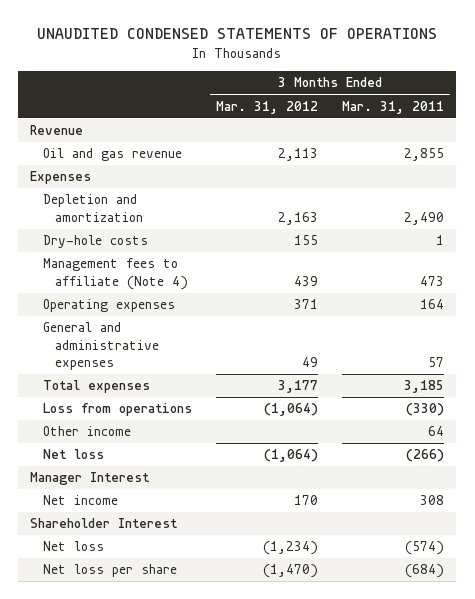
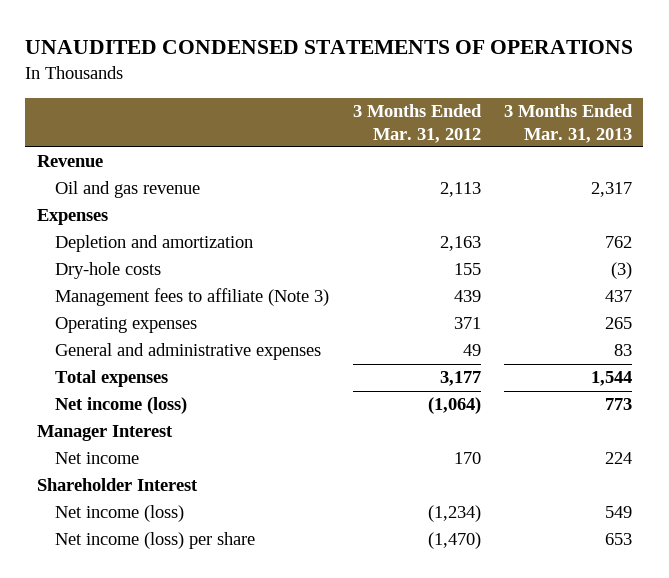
- | 3 Months Ended Mar. 31, 2012 | 3 Months Ended Mar. 31, 2011
+ | 3 Months Ended Mar. 31, 2012 | 3 Months Ended Mar. 31, 2013
- Management fees to affiliate (Note 4) | 439 | 473
+ Management fees to affiliate (Note 3) | 439 | 437
- Loss from operations | (1,064) | (330)
- Other income | | 64
- Net loss | (1,064) | (266)
+ Net income (loss) | (1,064) | 773
- Net loss | (1,234) | (574)
- Net loss per share | (1,470) | (684)
+ Net income (loss) | (1,234) | 549
+ Net income (loss) per share | (1,470) | 653

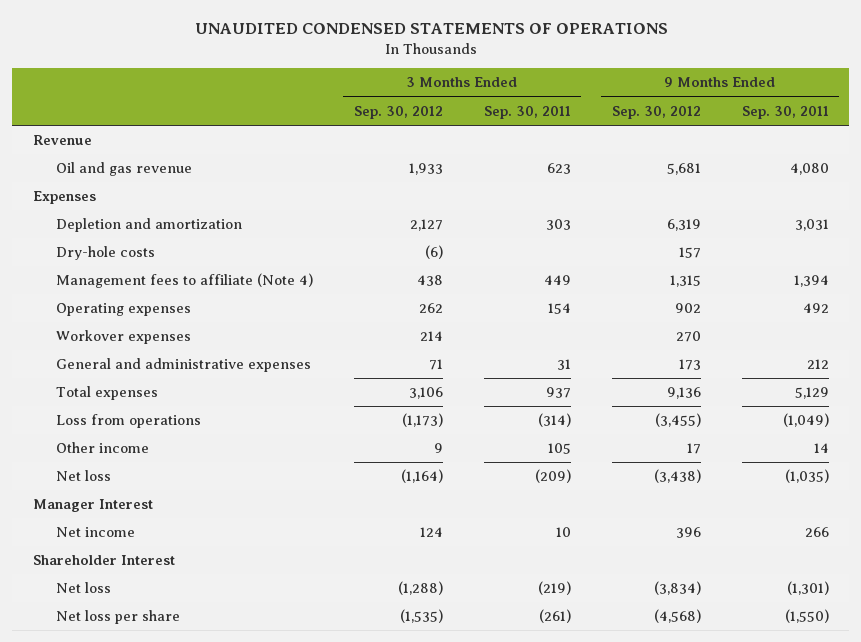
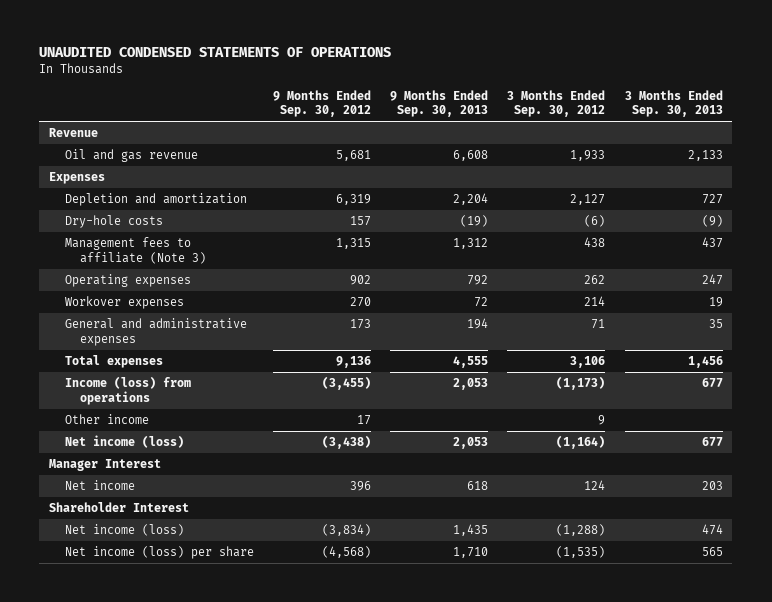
- | 3 Months Ended Sep. 30, 2012 | 3 Months Ended Sep. 30, 2011 | 9 Months Ended Sep. 30, 2012 | 9 Months Ended Sep. 30, 2011
+ | 9 Months Ended Sep. 30, 2012 | 9 Months Ended Sep. 30, 2013 | 3 Months Ended Sep. 30, 2012 | 3 Months Ended Sep. 30, 2013
- Management fees to affiliate (Note 4) | 438 | 449 | 1,315 | 1,394
+ Management fees to affiliate (Note 3) | 1,315 | 1,312 | 438 | 437
- Loss from operations | (1,173) | (314) | (3,455) | (1,049)
+ Income (loss) from operations | (3,455) | 2,053 | (1,173) | 677
- Net loss | (1,164) | (209) | (3,438) | (1,035)
+ Net income (loss) | (3,438) | 2,053 | (1,164) | 677
- Net loss | (1,288) | (219) | (3,834) | (1,301)
- Net loss per share | (1,535) | (261) | (4,568) | (1,550)
+ Net income (loss) | (3,834) | 1,435 | (1,288) | 474
+ Net income (loss) per share | (4,568) | 1,710 | (1,535) | 565

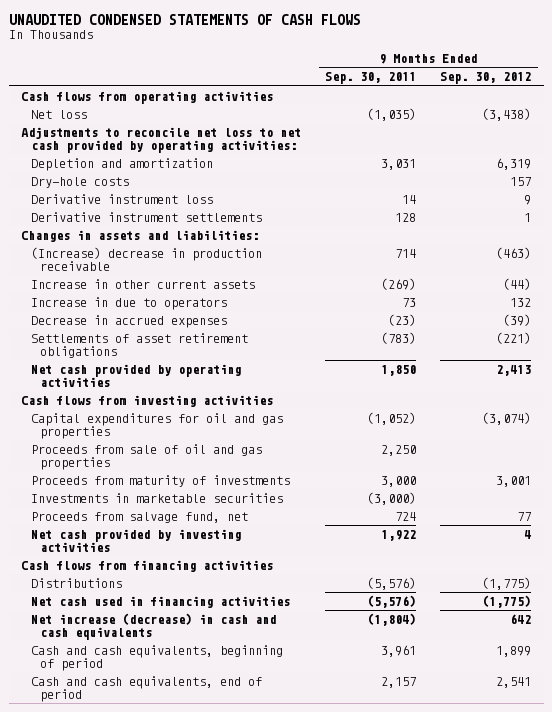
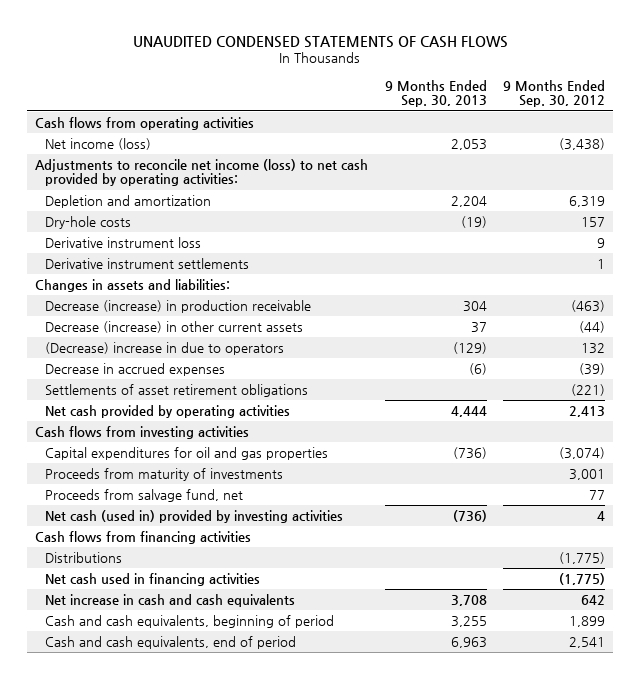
- | 9 Months Ended Sep. 30, 2011 | 9 Months Ended Sep. 30, 2012
+ | 9 Months Ended Sep. 30, 2013 | 9 Months Ended Sep. 30, 2012
- Net loss | (1,035) | (3,438)
- Adjustments to reconcile net loss to net cash provided by operating activities:
+ Net income (loss) | 2,053 | (3,438)
+ Adjustments to reconcile net income (loss) to net cash provided by operating activities:
- (Increase) decrease in production receivable | 714 | (463)
- Increase in other current assets | (269) | (44)
- Increase in due to operators | 73 | 132
+ Decrease (increase) in production receivable | 304 | (463)
+ Decrease (increase) in other current assets | 37 | (44)
+ (Decrease) increase in due to operators | (129) | 132
- Proceeds from sale of oil and gas properties | 2,250 |
- Investments in marketable securities | (3,000) |
- Net cash provided by investing activities | 1,922 | 4
+ Net cash (used in) provided by investing activities | (736) | 4
- Net increase (decrease) in cash and cash equivalents | (1,804) | 642
+ Net increase in cash and cash equivalents | 3,708 | 642

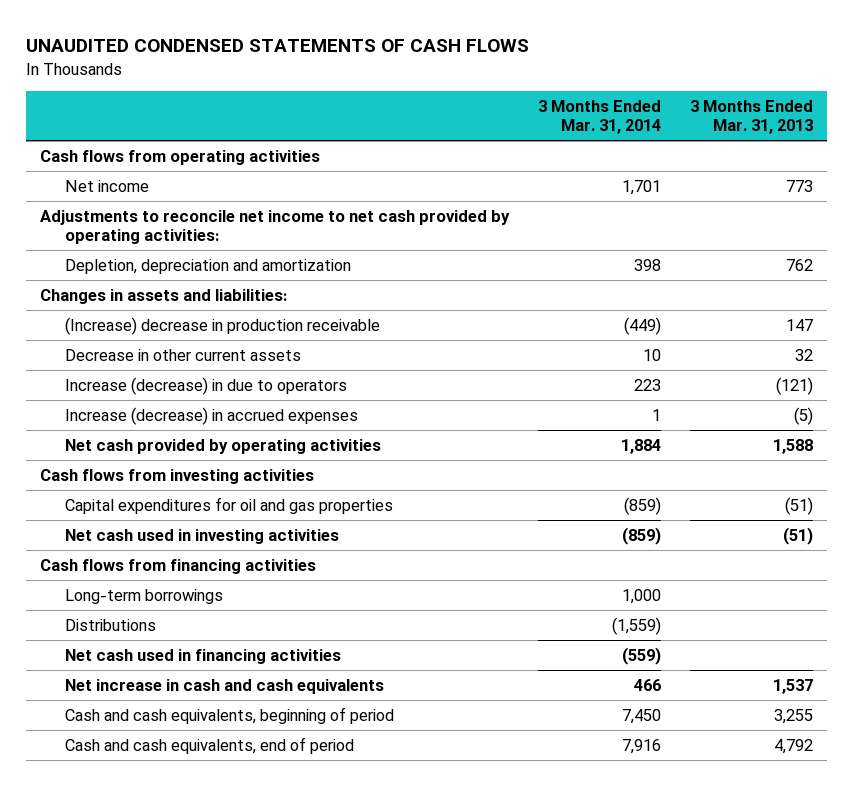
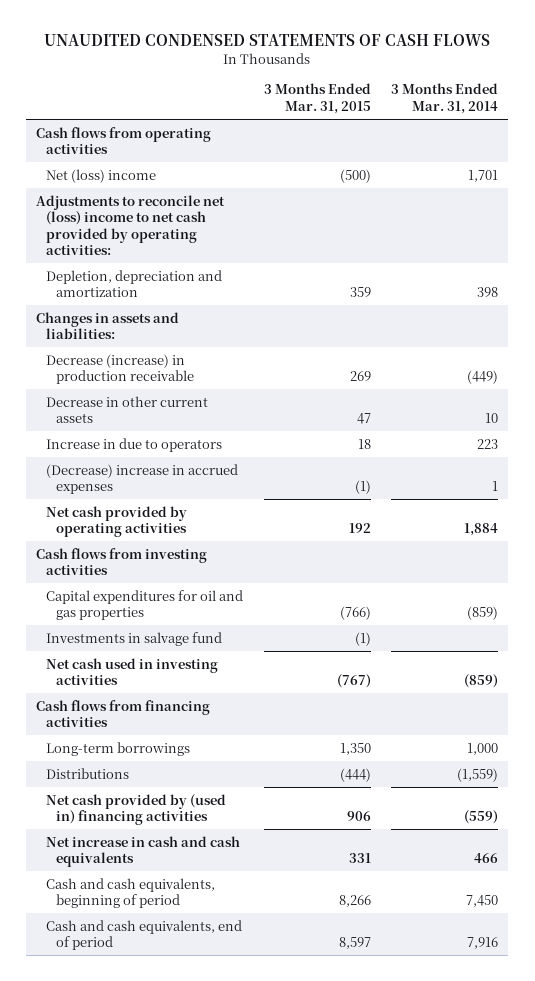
- | 3 Months Ended Mar. 31, 2014 | 3 Months Ended Mar. 31, 2013
+ | 3 Months Ended Mar. 31, 2015 | 3 Months Ended Mar. 31, 2014
- Net income | 1,701 | 773
- Adjustments to reconcile net income to net cash provided by operating activities:
+ Net (loss) income | (500) | 1,701
+ Adjustments to reconcile net (loss) income to net cash provided by operating activities:
- (Increase) decrease in production receivable | (449) | 147
+ Decrease (increase) in production receivable | 269 | (449)
- Increase (decrease) in due to operators | 223 | (121)
- Increase (decrease) in accrued expenses | 1 | (5)
+ Increase in due to operators | 18 | 223
+ (Decrease) increase in accrued expenses | (1) | 1
+ Investments in salvage fund | (1) |
- Net cash used in financing activities | (559) |
+ Net cash provided by (used in) financing activities | 906 | (559)

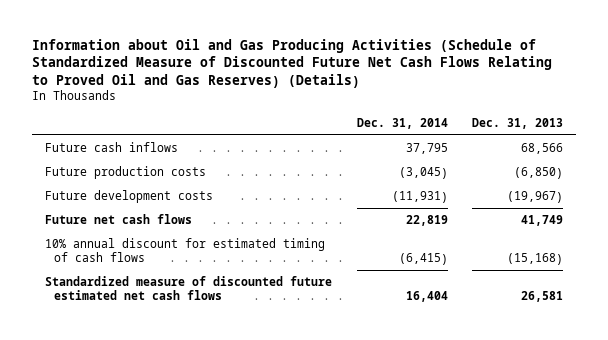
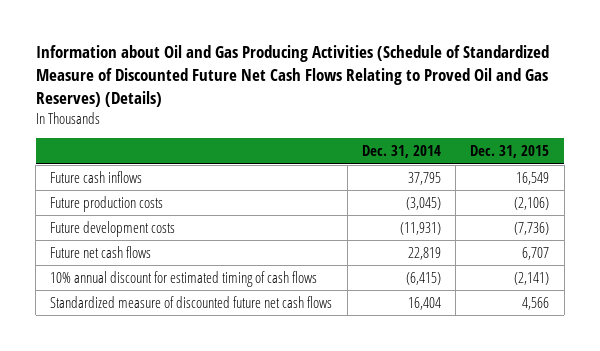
- | Dec. 31, 2014 | Dec. 31, 2013
+ | Dec. 31, 2014 | Dec. 31, 2015
- Standardized measure of discounted future estimated net cash flows | 16,404 | 26,581
+ Standardized measure of discounted future net cash flows | 16,404 | 4,566

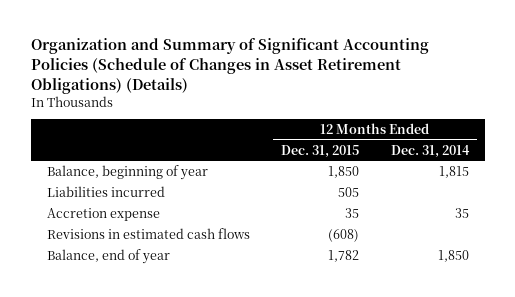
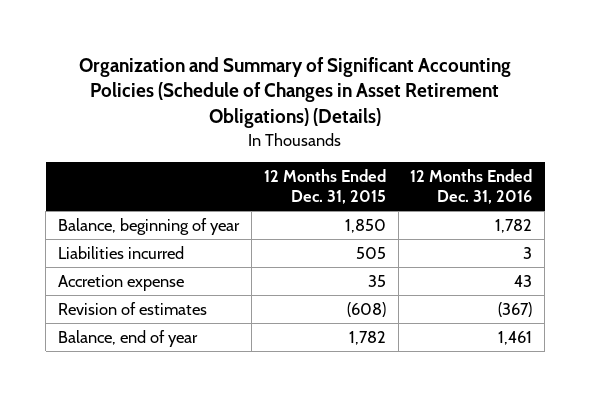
- | 12 Months Ended Dec. 31, 2015 | 12 Months Ended Dec. 31, 2014
+ | 12 Months Ended Dec. 31, 2015 | 12 Months Ended Dec. 31, 2016
- Revisions in estimated cash flows | (608) |
+ Revision of estimates | (608) | (367)

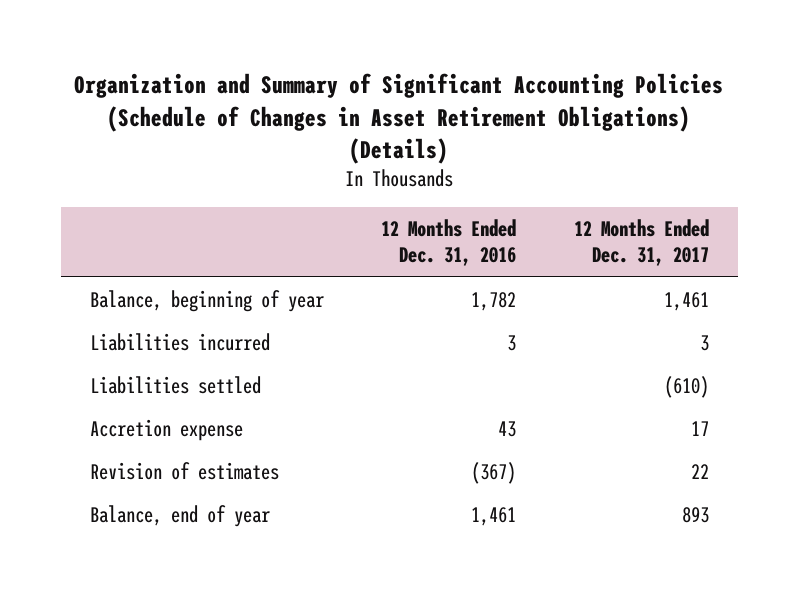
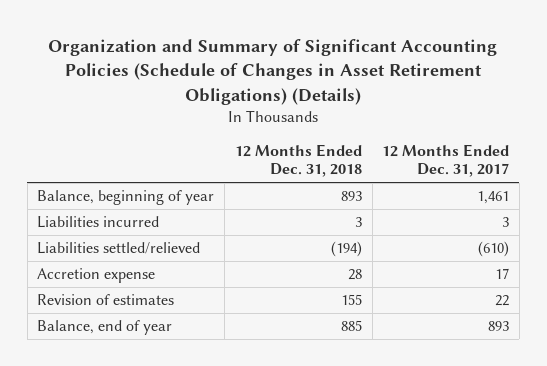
- | 12 Months Ended Dec. 31, 2016 | 12 Months Ended Dec. 31, 2017
+ | 12 Months Ended Dec. 31, 2018 | 12 Months Ended Dec. 31, 2017
- Liabilities settled | | (610)
+ Liabilities settled/relieved | (194) | (610)

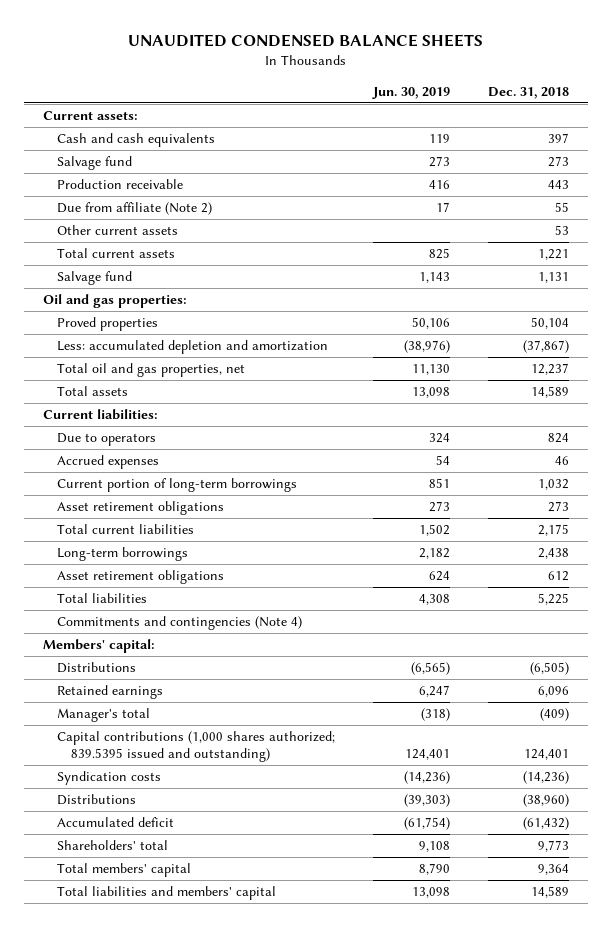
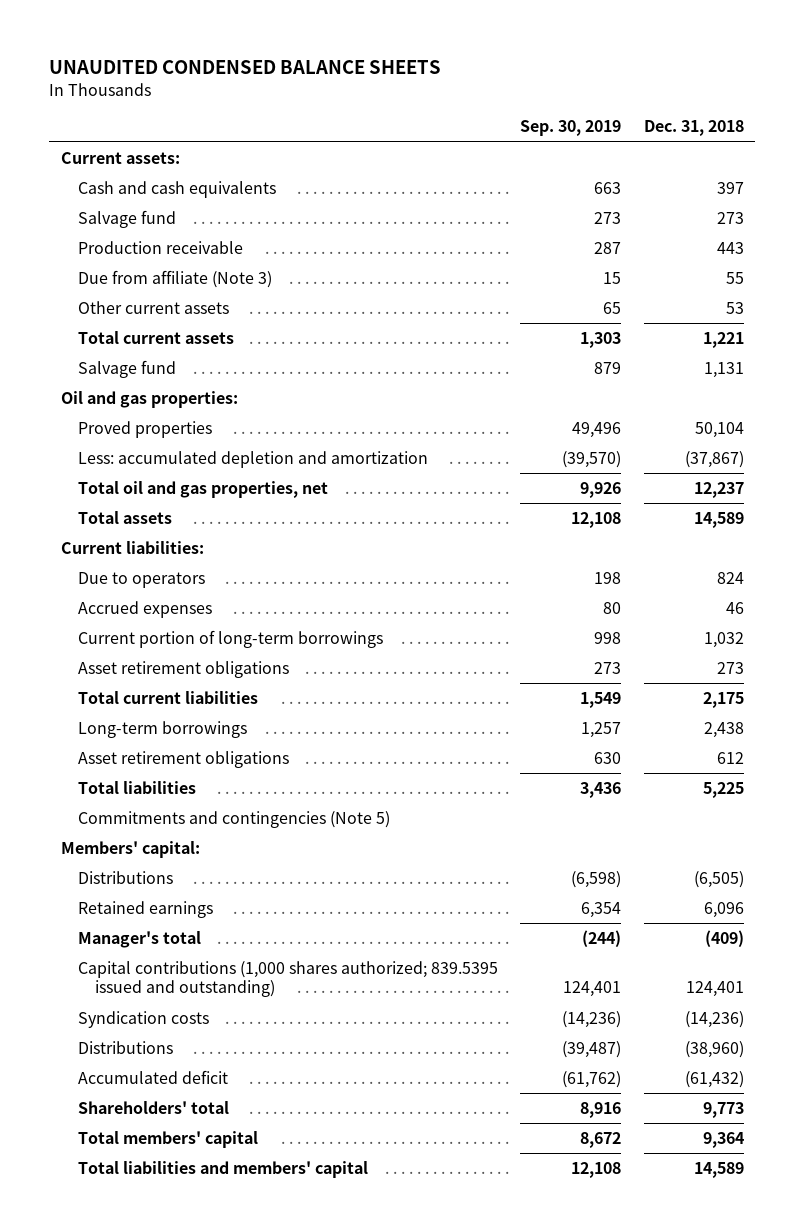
- | Jun. 30, 2019 | Dec. 31, 2018
+ | Sep. 30, 2019 | Dec. 31, 2018
- Due from affiliate (Note 2) | 17 | 55
+ Due from affiliate (Note 3) | 15 | 55
- Commitments and contingencies (Note 4)
+ Commitments and contingencies (Note 5)

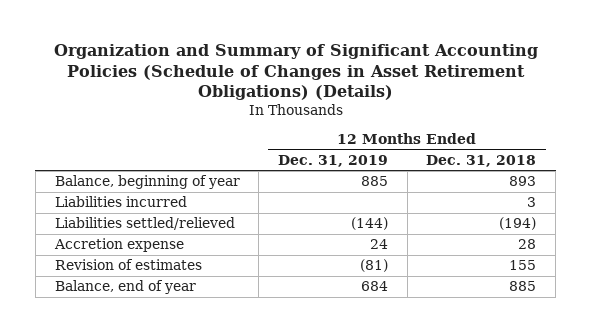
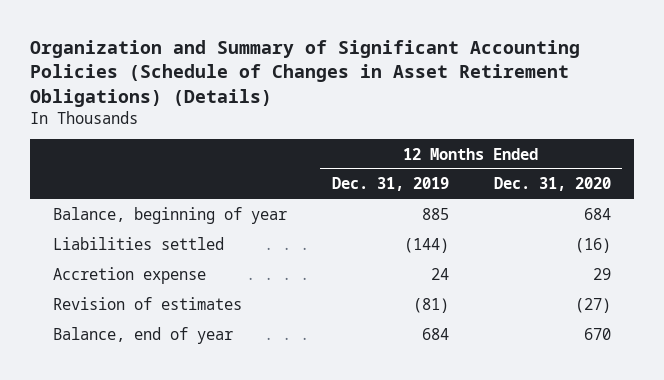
- | 12 Months Ended Dec. 31, 2019 | 12 Months Ended Dec. 31, 2018
+ | 12 Months Ended Dec. 31, 2019 | 12 Months Ended Dec. 31, 2020
- Liabilities incurred | | 3
- Liabilities settled/relieved | (144) | (194)
+ Liabilities settled | (144) | (16)

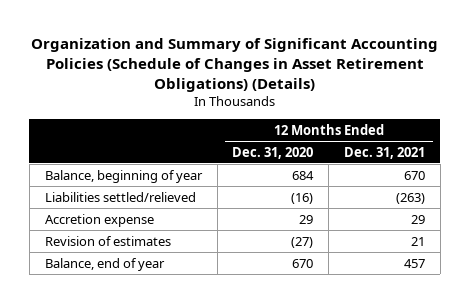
- | 12 Months Ended Dec. 31, 2019 | 12 Months Ended Dec. 31, 2020
+ | 12 Months Ended Dec. 31, 2020 | 12 Months Ended Dec. 31, 2021
- Liabilities settled | (144) | (16)
+ Liabilities settled/relieved | (16) | (263)

